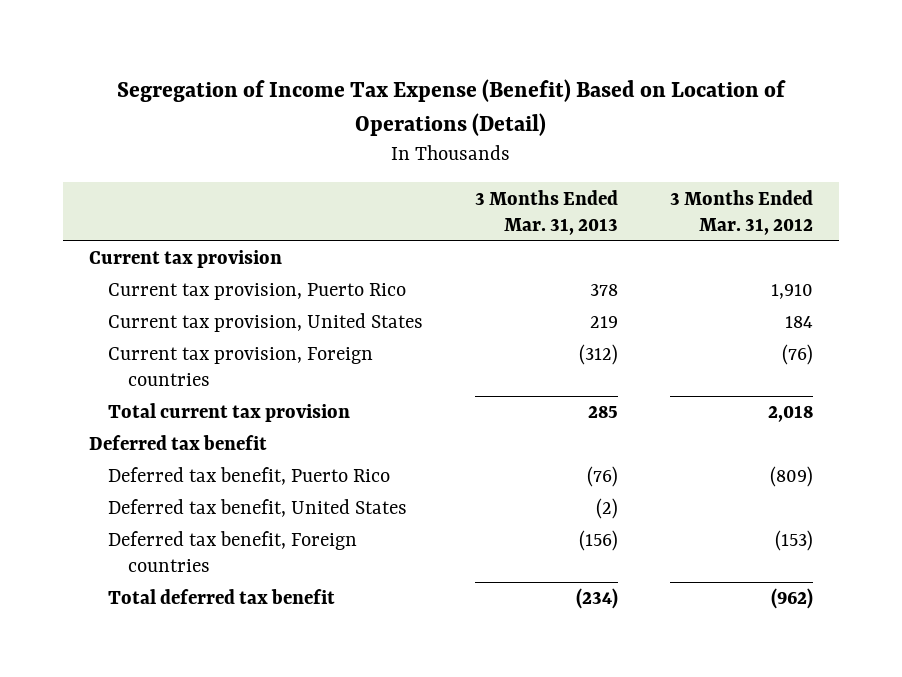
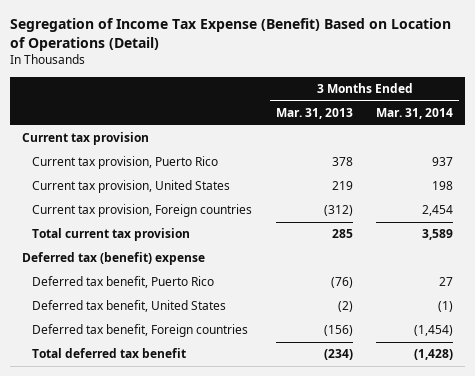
- | 3 Months Ended Mar. 31, 2013 | 3 Months Ended Mar. 31, 2012
+ | 3 Months Ended Mar. 31, 2013 | 3 Months Ended Mar. 31, 2014
- Deferred tax benefit
+ Deferred tax (benefit) expense

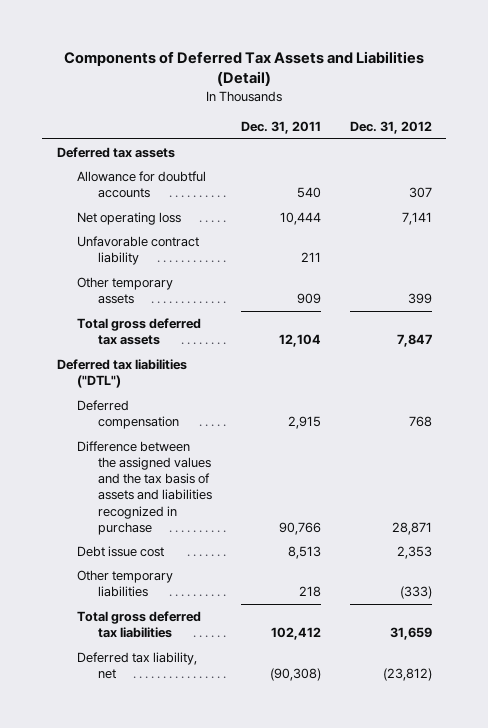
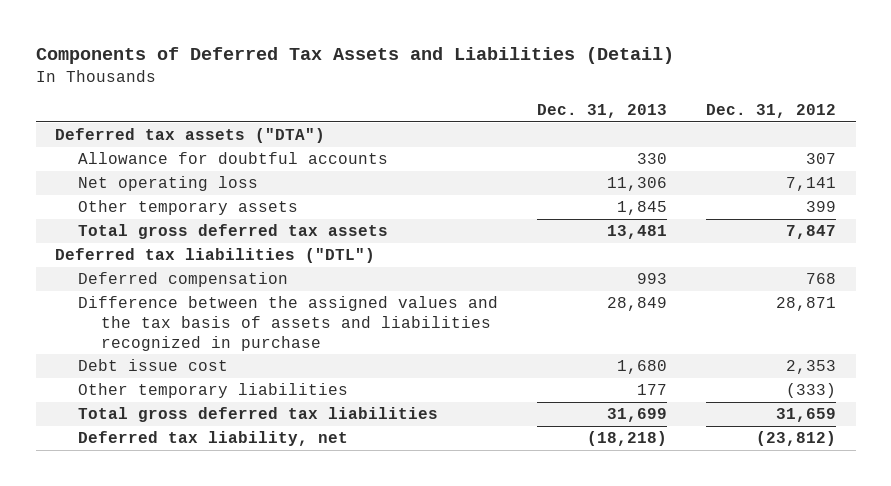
- | Dec. 31, 2011 | Dec. 31, 2012
+ | Dec. 31, 2013 | Dec. 31, 2012
- Deferred tax assets
+ Deferred tax assets ("DTA")
- Unfavorable contract liability | 211 |

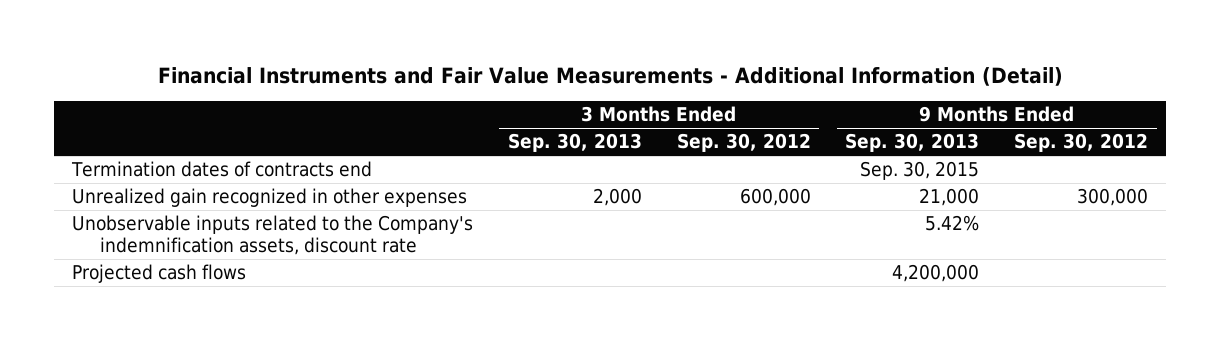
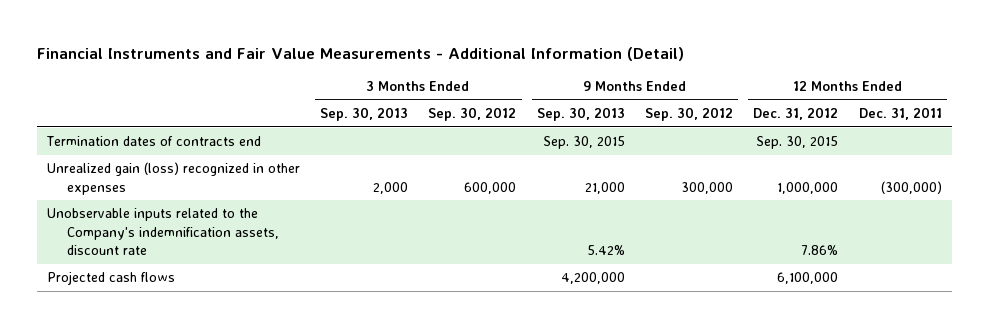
- | 3 Months Ended Sep. 30, 2013 | 3 Months Ended Sep. 30, 2012 | 9 Months Ended Sep. 30, 2013 | 9 Months Ended Sep. 30, 2012
+ | 3 Months Ended Sep. 30, 2013 | 3 Months Ended Sep. 30, 2012 | 9 Months Ended Sep. 30, 2013 | 9 Months Ended Sep. 30, 2012 | 12 Months Ended Dec. 31, 2012 | 12 Months Ended Dec. 31, 2011
- Unrealized gain recognized in other expenses | 2,000 | 600,000 | 21,000 | 300,000
+ Unrealized gain (loss) recognized in other expenses | 2,000 | 600,000 | 21,000 | 300,000 | 1,000,000 | (300,000)

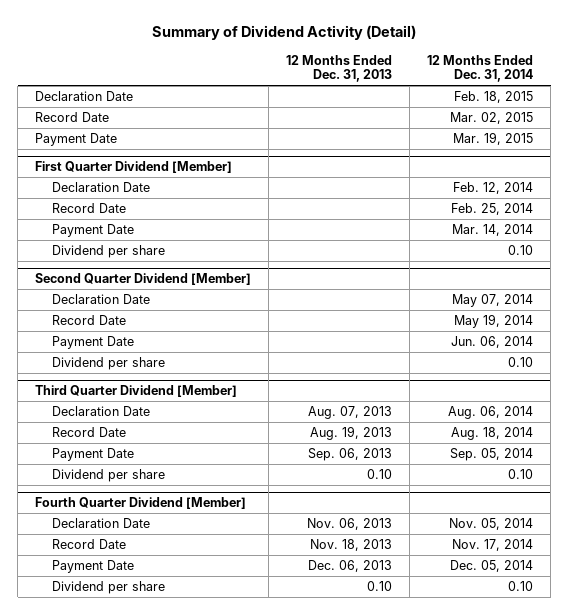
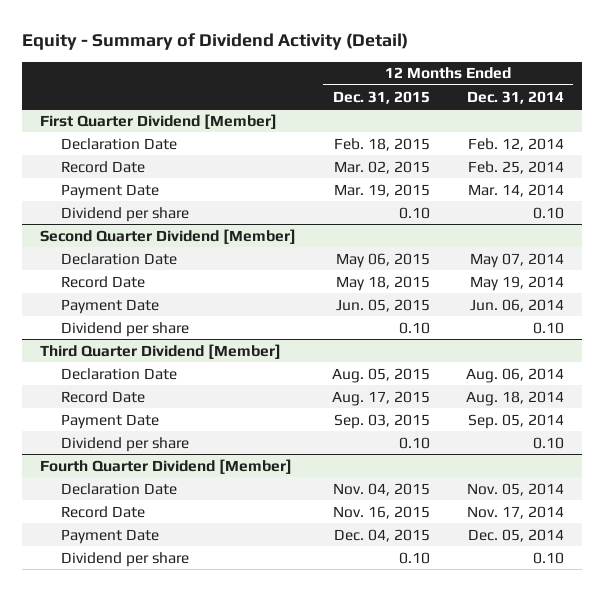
- Summary of Dividend Activity (Detail)
+ Equity - Summary of Dividend Activity (Detail)
- | 12 Months Ended Dec. 31, 2013 | 12 Months Ended Dec. 31, 2014
+ | 12 Months Ended Dec. 31, 2015 | 12 Months Ended Dec. 31, 2014
- Declaration Date | | Feb. 18, 2015
- Record Date | | Mar. 02, 2015
- Payment Date | | Mar. 19, 2015

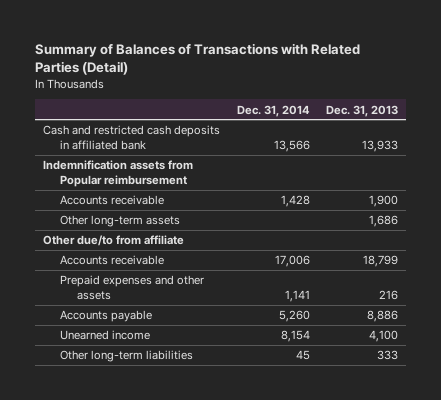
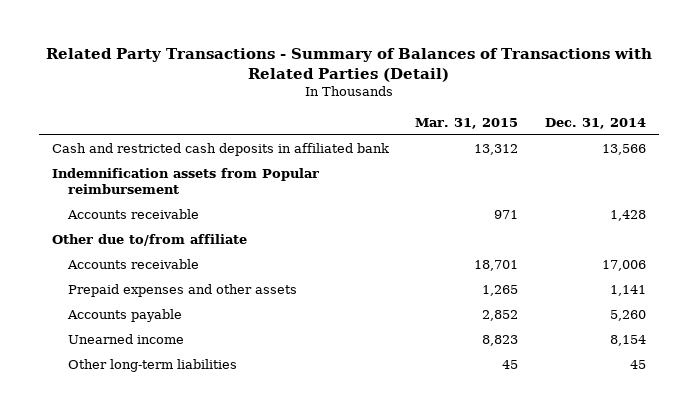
- Summary of Balances of Transactions with Related Parties (Detail)
+ Related Party Transactions - Summary of Balances of Transactions with Related Parties (Detail)
- | Dec. 31, 2014 | Dec. 31, 2013
+ | Mar. 31, 2015 | Dec. 31, 2014
- Other long-term assets | | 1,686
- Other due/to from affiliate
+ Other due to/from affiliate

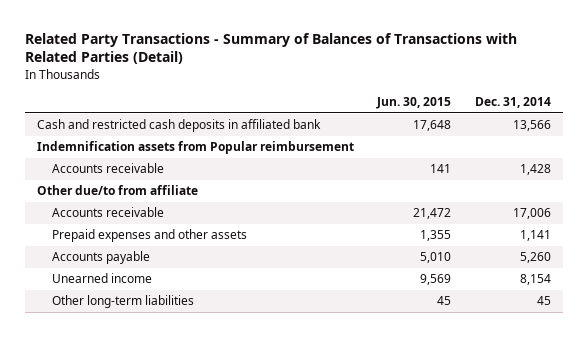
- | Mar. 31, 2015 | Dec. 31, 2014
+ | Jun. 30, 2015 | Dec. 31, 2014
- Other due to/from affiliate
+ Other due/to from affiliate

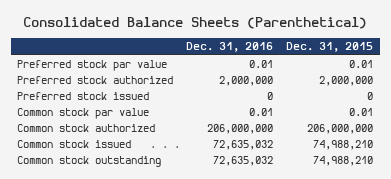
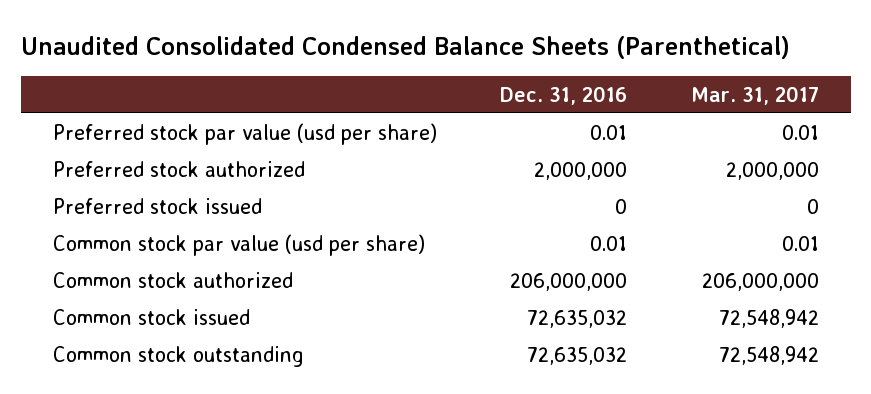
- Consolidated Balance Sheets (Parenthetical)
+ Unaudited Consolidated Condensed Balance Sheets (Parenthetical)
- | Dec. 31, 2016 | Dec. 31, 2015
+ | Dec. 31, 2016 | Mar. 31, 2017
- Preferred stock par value | 0.01 | 0.01
+ Preferred stock par value (usd per share) | 0.01 | 0.01
- Common stock par value | 0.01 | 0.01
+ Common stock par value (usd per share) | 0.01 | 0.01

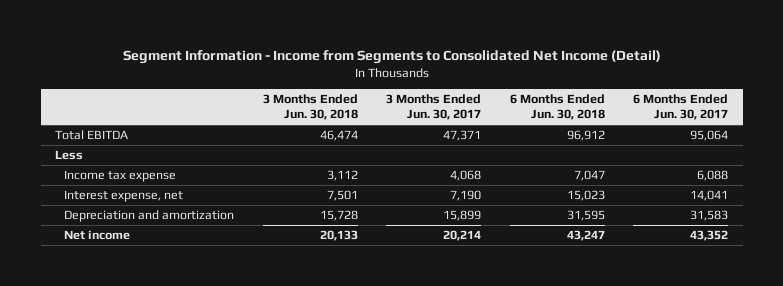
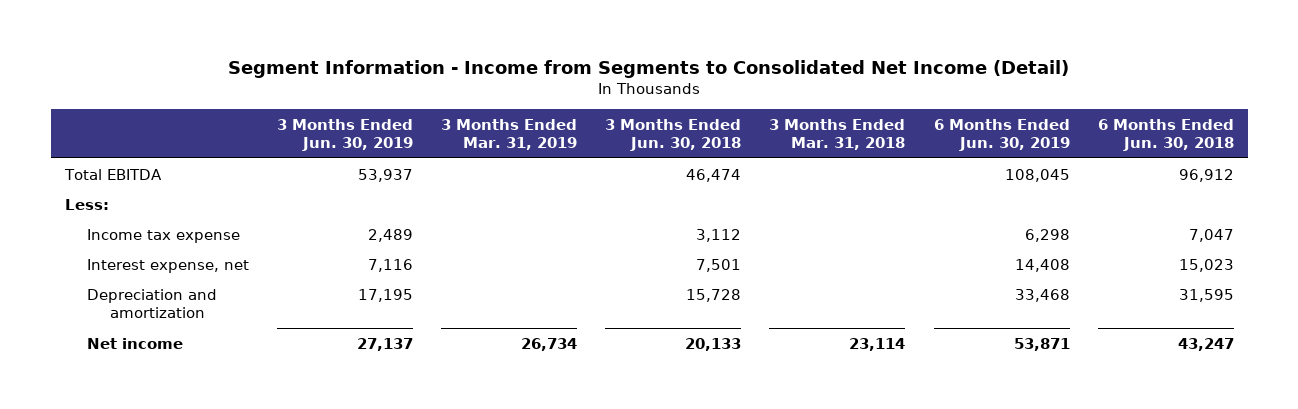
- | 3 Months Ended Jun. 30, 2018 | 3 Months Ended Jun. 30, 2017 | 6 Months Ended Jun. 30, 2018 | 6 Months Ended Jun. 30, 2017
+ | 3 Months Ended Jun. 30, 2019 | 3 Months Ended Mar. 31, 2019 | 3 Months Ended Jun. 30, 2018 | 3 Months Ended Mar. 31, 2018 | 6 Months Ended Jun. 30, 2019 | 6 Months Ended Jun. 30, 2018
- Less
+ Less:

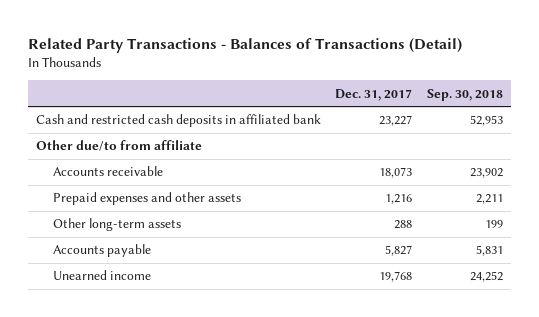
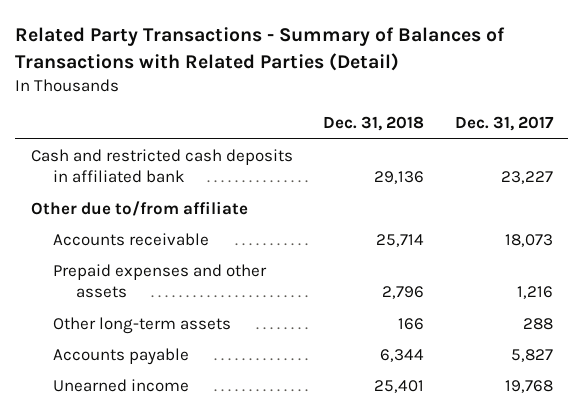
- Related Party Transactions - Balances of Transactions (Detail)
+ Related Party Transactions - Summary of Balances of Transactions with Related Parties (Detail)
- | Dec. 31, 2017 | Sep. 30, 2018
+ | Dec. 31, 2018 | Dec. 31, 2017
- Other due/to from affiliate
+ Other due to/from affiliate

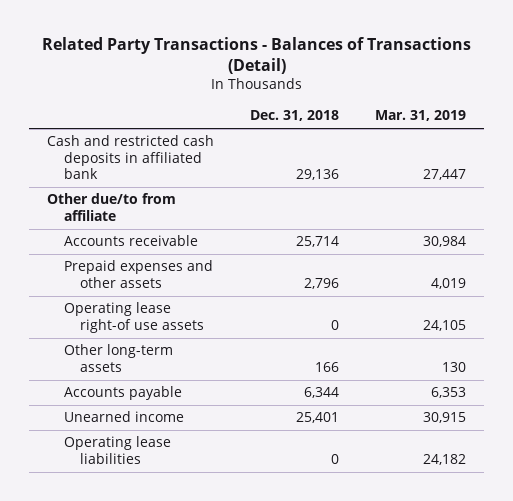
- Related Party Transactions - Summary of Balances of Transactions with Related Parties (Detail)
+ Related Party Transactions - Balances of Transactions (Detail)
- | Dec. 31, 2018 | Dec. 31, 2017
+ | Dec. 31, 2018 | Mar. 31, 2019
- Other due to/from affiliate
+ Other due/to from affiliate
+ Operating lease right-of use assets | 0 | 24,105
+ Operating lease liabilities | 0 | 24,182

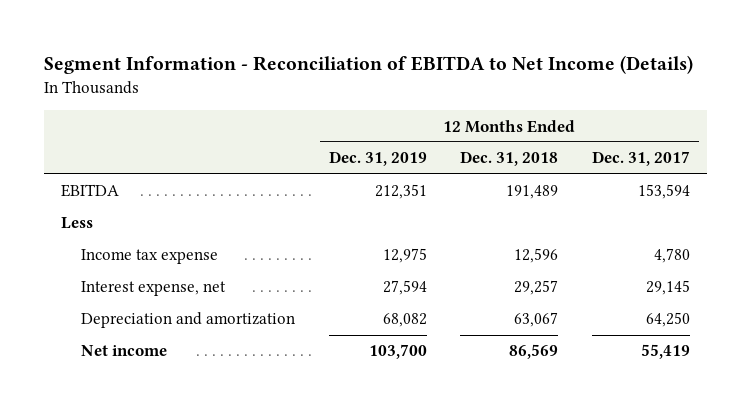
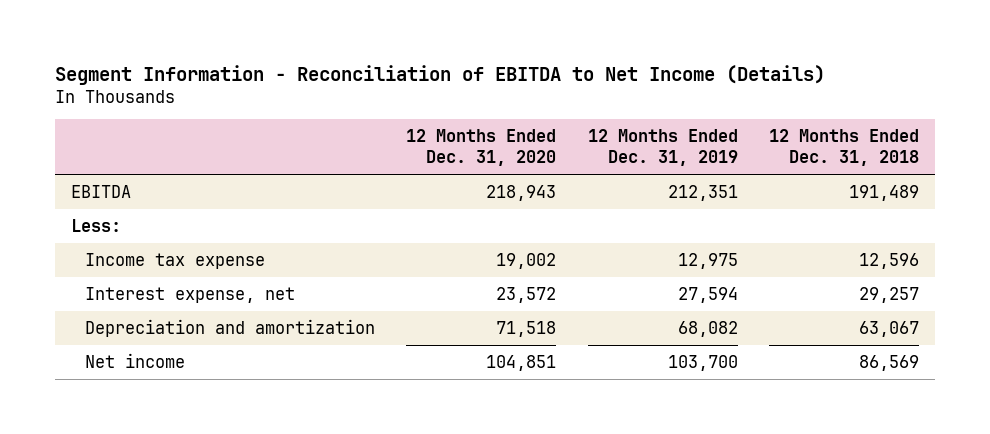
- | 12 Months Ended Dec. 31, 2019 | 12 Months Ended Dec. 31, 2018 | 12 Months Ended Dec. 31, 2017
+ | 12 Months Ended Dec. 31, 2020 | 12 Months Ended Dec. 31, 2019 | 12 Months Ended Dec. 31, 2018
- Less
+ Less:

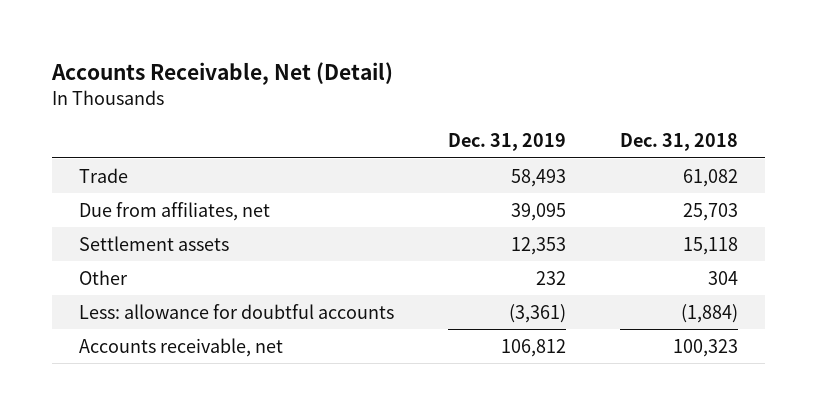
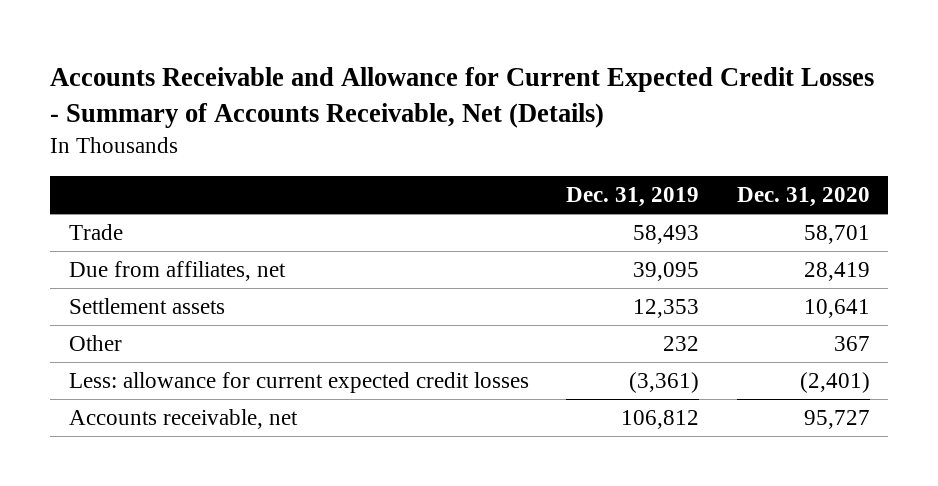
- Accounts Receivable, Net (Detail)
+ Accounts Receivable and Allowance for Current Expected Credit Losses - Summary of Accounts Receivable, Net (Details)
- | Dec. 31, 2019 | Dec. 31, 2018
+ | Dec. 31, 2019 | Dec. 31, 2020
- Less: allowance for doubtful accounts | (3,361) | (1,884)
+ Less: allowance for current expected credit losses | (3,361) | (2,401)

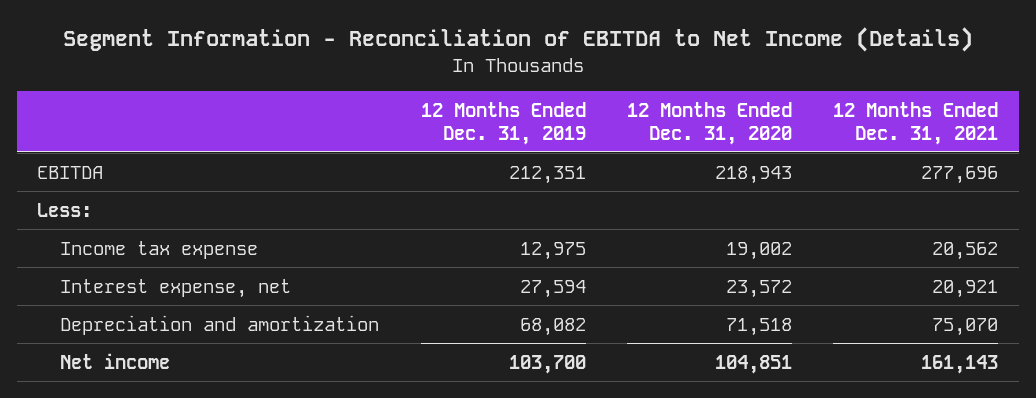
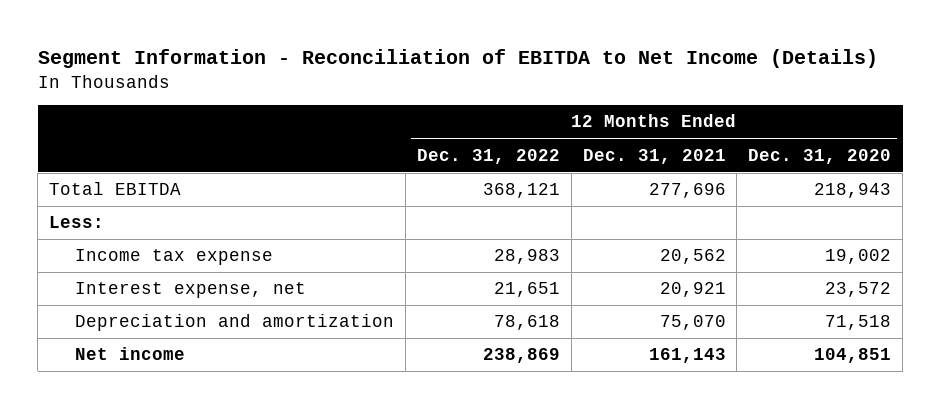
- | 12 Months Ended Dec. 31, 2019 | 12 Months Ended Dec. 31, 2020 | 12 Months Ended Dec. 31, 2021
+ | 12 Months Ended Dec. 31, 2022 | 12 Months Ended Dec. 31, 2021 | 12 Months Ended Dec. 31, 2020
- EBITDA | 212,351 | 218,943 | 277,696
+ Total EBITDA | 368,121 | 277,696 | 218,943

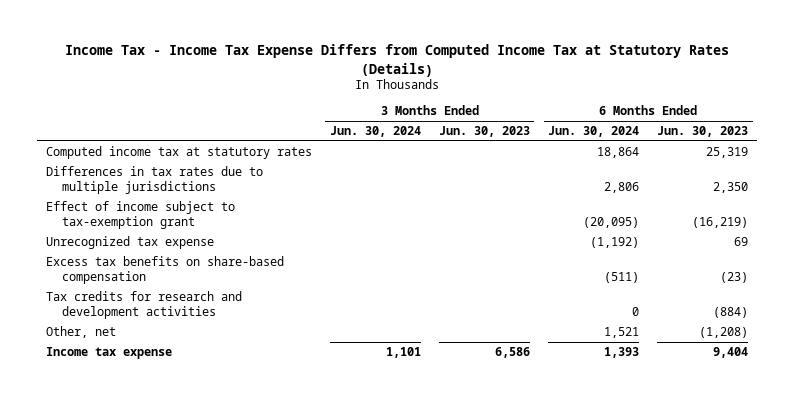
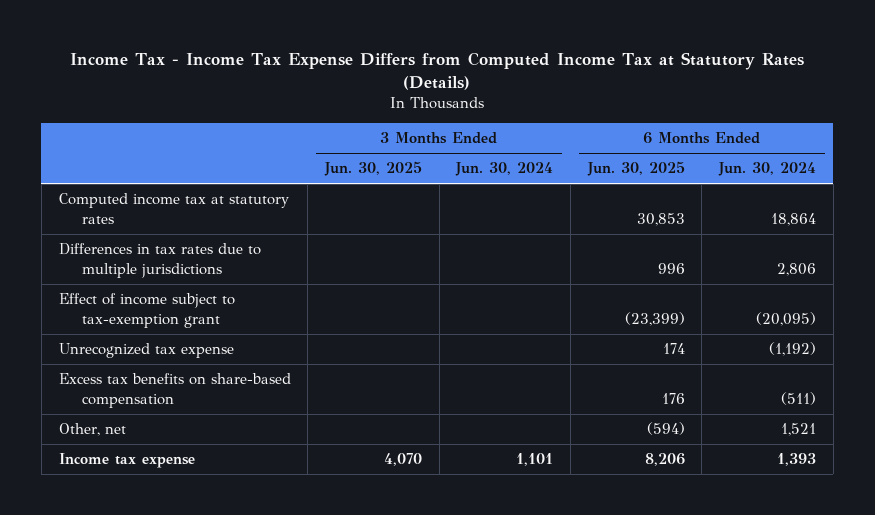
- | 3 Months Ended Jun. 30, 2024 | 3 Months Ended Jun. 30, 2023 | 6 Months Ended Jun. 30, 2024 | 6 Months Ended Jun. 30, 2023
+ | 3 Months Ended Jun. 30, 2025 | 3 Months Ended Jun. 30, 2024 | 6 Months Ended Jun. 30, 2025 | 6 Months Ended Jun. 30, 2024
- Tax credits for research and development activities | | | 0 | (884)

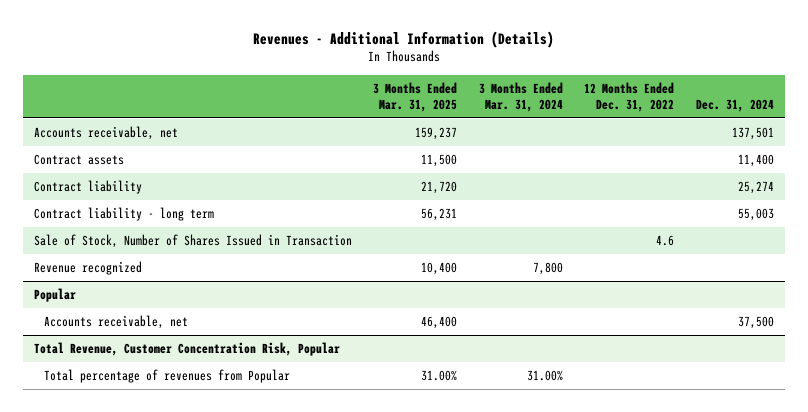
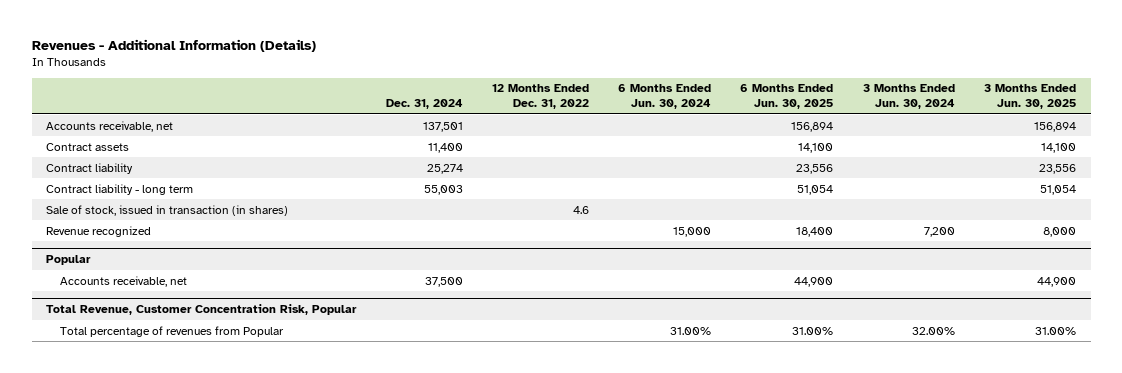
- | 3 Months Ended Mar. 31, 2025 | 3 Months Ended Mar. 31, 2024 | 12 Months Ended Dec. 31, 2022 | Dec. 31, 2024
+ | Dec. 31, 2024 | 12 Months Ended Dec. 31, 2022 | 6 Months Ended Jun. 30, 2024 | 6 Months Ended Jun. 30, 2025 | 3 Months Ended Jun. 30, 2024 | 3 Months Ended Jun. 30, 2025
- Sale of Stock, Number of Shares Issued in Transaction | | | 4.6 |
+ Sale of stock, issued in transaction (in shares) | | 4.6 | | | |

